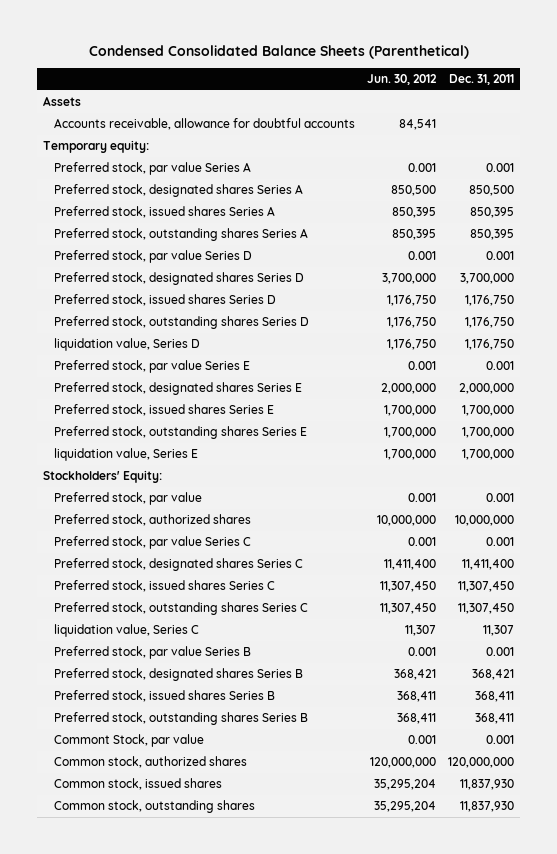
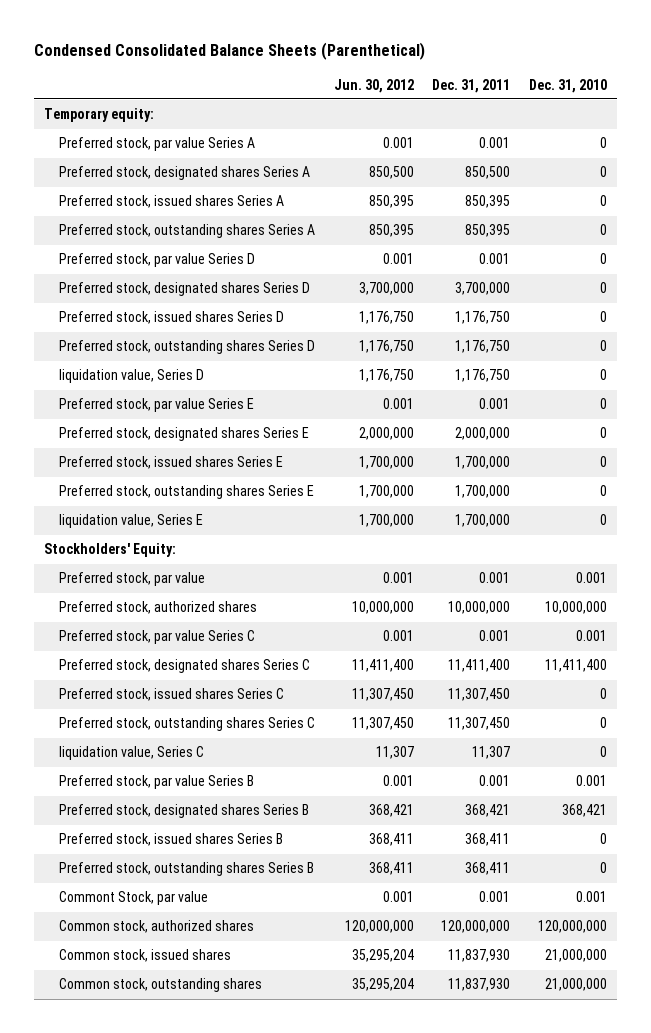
- | Jun. 30, 2012 | Dec. 31, 2011
+ | Jun. 30, 2012 | Dec. 31, 2011 | Dec. 31, 2010
- Assets
- Accounts receivable, allowance for doubtful accounts | 84,541 |

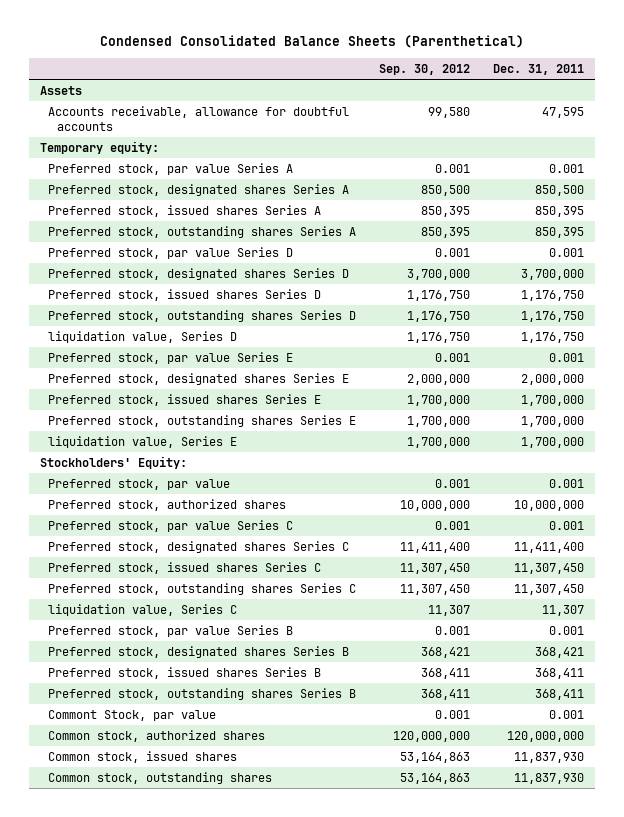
- | Jun. 30, 2012 | Dec. 31, 2011 | Dec. 31, 2010
+ | Sep. 30, 2012 | Dec. 31, 2011
+ Assets
+ Accounts receivable, allowance for doubtful accounts | 99,580 | 47,595

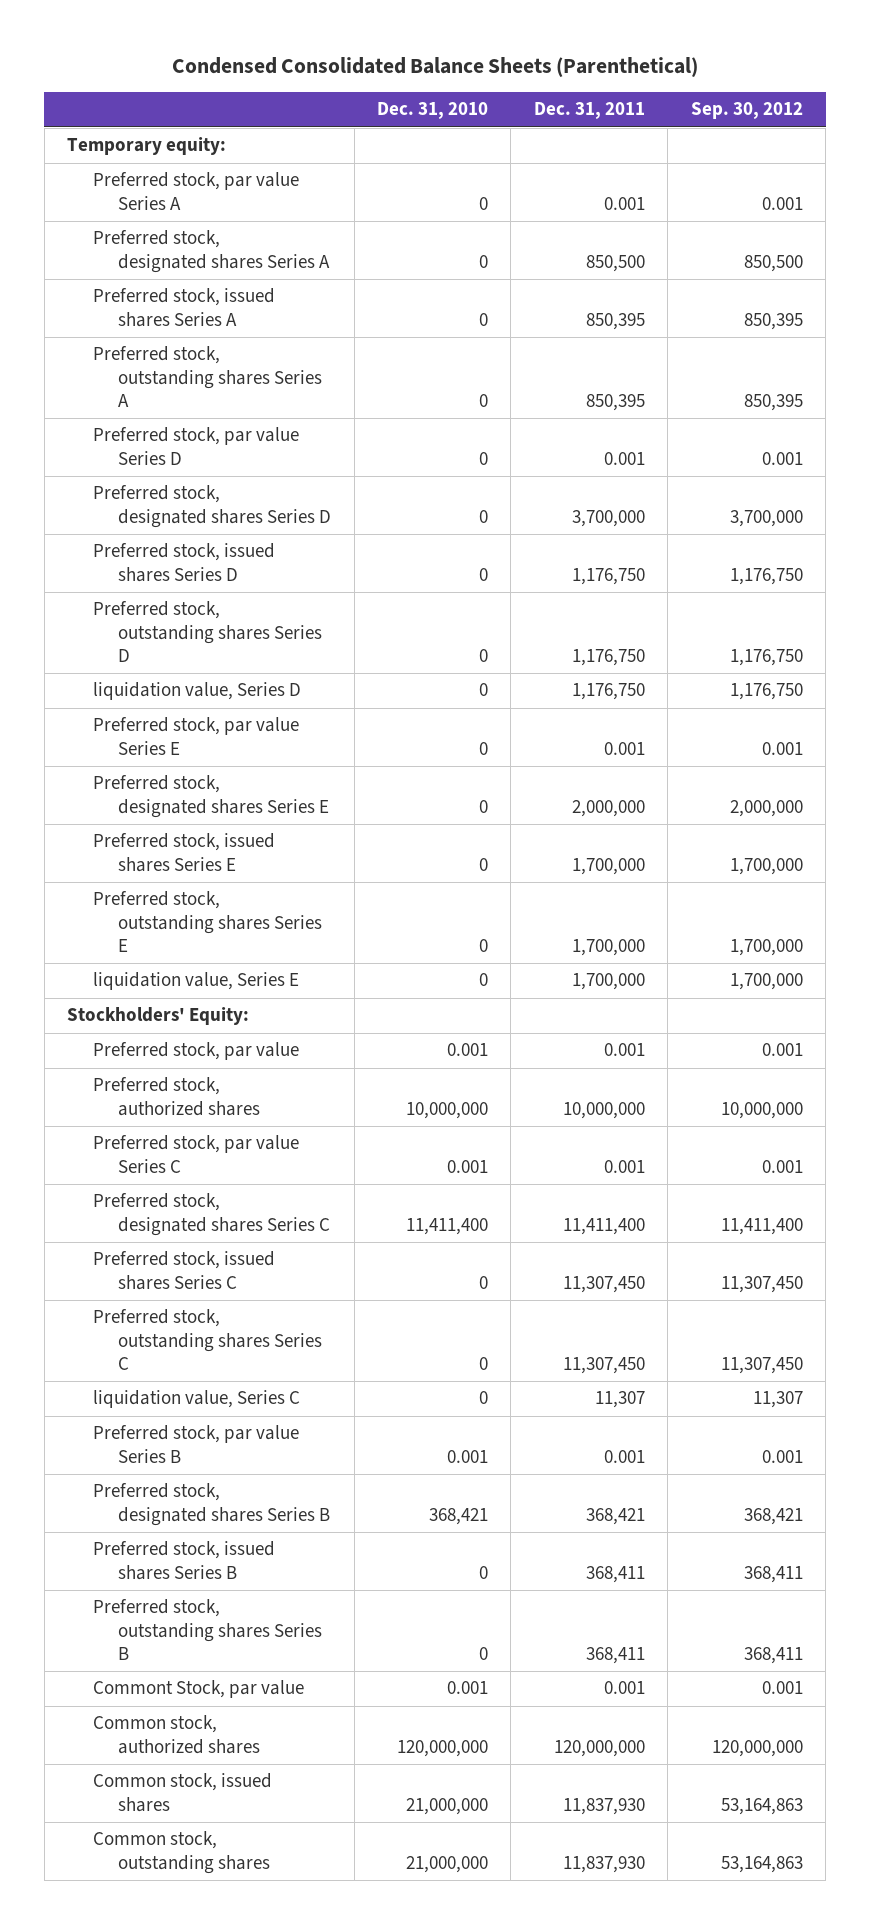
- | Sep. 30, 2012 | Dec. 31, 2011
+ | Dec. 31, 2010 | Dec. 31, 2011 | Sep. 30, 2012
- Assets
- Accounts receivable, allowance for doubtful accounts | 99,580 | 47,595

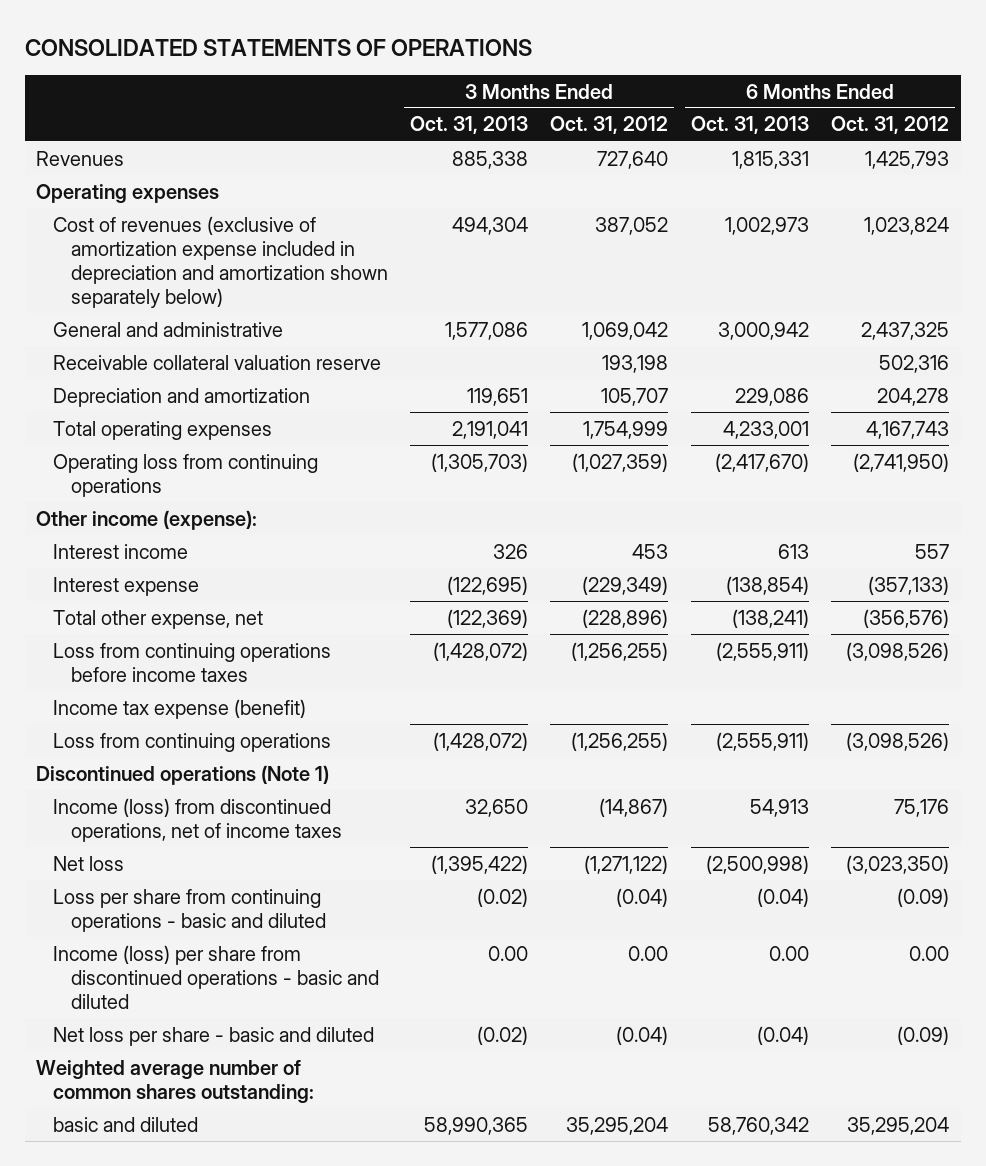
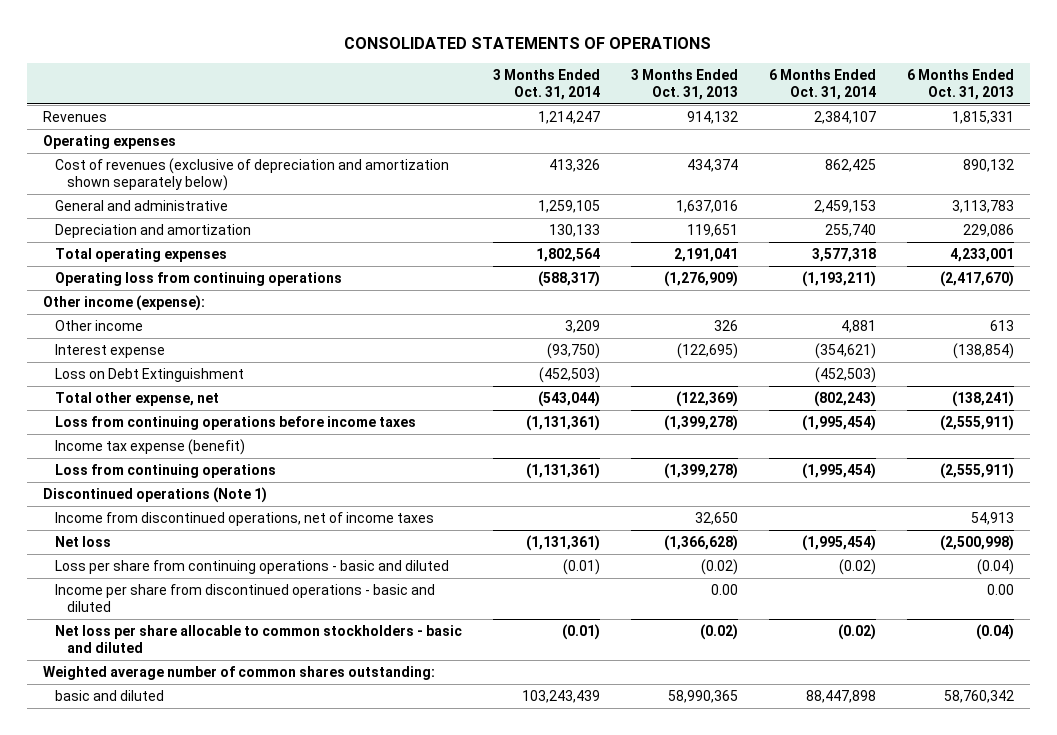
- | 3 Months Ended Oct. 31, 2013 | 3 Months Ended Oct. 31, 2012 | 6 Months Ended Oct. 31, 2013 | 6 Months Ended Oct. 31, 2012
+ | 3 Months Ended Oct. 31, 2014 | 3 Months Ended Oct. 31, 2013 | 6 Months Ended Oct. 31, 2014 | 6 Months Ended Oct. 31, 2013
- Revenues | 885,338 | 727,640 | 1,815,331 | 1,425,793
+ Revenues | 1,214,247 | 914,132 | 2,384,107 | 1,815,331
- Cost of revenues (exclusive of amortization expense included in depreciation and amortization shown separately below) | 494,304 | 387,052 | 1,002,973 | 1,023,824
- General and administrative | 1,577,086 | 1,069,042 | 3,000,942 | 2,437,325
- Receivable collateral valuation reserve | | 193,198 | | 502,316
+ Cost of revenues (exclusive of depreciation and amortization shown separately below) | 413,326 | 434,374 | 862,425 | 890,132
+ General and administrative | 1,259,105 | 1,637,016 | 2,459,153 | 3,113,783
- Operating loss from continuing operations | (1,305,703) | (1,027,359) | (2,417,670) | (2,741,950)
+ Operating loss from continuing operations | (588,317) | (1,276,909) | (1,193,211) | (2,417,670)
- Interest income | 326 | 453 | 613 | 557
+ Other income | 3,209 | 326 | 4,881 | 613
+ Loss on Debt Extinguishment | (452,503) | | (452,503) |
- Loss from continuing operations before income taxes | (1,428,072) | (1,256,255) | (2,555,911) | (3,098,526)
+ Loss from continuing operations before income taxes | (1,131,361) | (1,399,278) | (1,995,454) | (2,555,911)
- Loss from continuing operations | (1,428,072) | (1,256,255) | (2,555,911) | (3,098,526)
+ Loss from continuing operations | (1,131,361) | (1,399,278) | (1,995,454) | (2,555,911)
- Income (loss) from discontinued operations, net of income taxes | 32,650 | (14,867) | 54,913 | 75,176
- Net loss | (1,395,422) | (1,271,122) | (2,500,998) | (3,023,350)
+ Income from discontinued operations, net of income taxes | | 32,650 | | 54,913
+ Net loss | (1,131,361) | (1,366,628) | (1,995,454) | (2,500,998)
- Income (loss) per share from discontinued operations - basic and diluted | 0.00 | 0.00 | 0.00 | 0.00
- Net loss per share - basic and diluted | (0.02) | (0.04) | (0.04) | (0.09)
+ Income per share from discontinued operations - basic and diluted | | 0.00 | | 0.00
+ Net loss per share allocable to common stockholders - basic and diluted | (0.01) | (0.02) | (0.02) | (0.04)

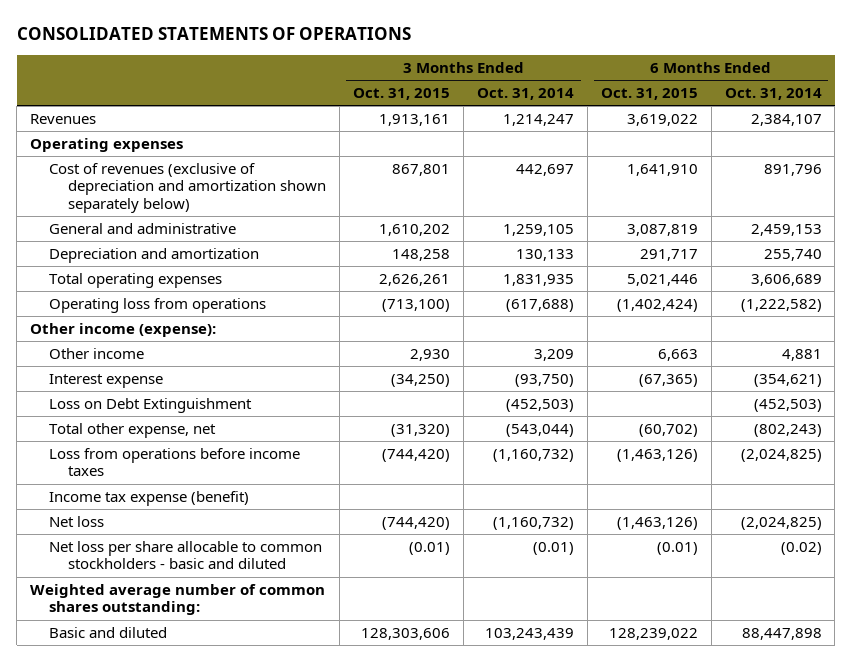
- | 3 Months Ended Oct. 31, 2014 | 3 Months Ended Oct. 31, 2013 | 6 Months Ended Oct. 31, 2014 | 6 Months Ended Oct. 31, 2013
+ | 3 Months Ended Oct. 31, 2015 | 3 Months Ended Oct. 31, 2014 | 6 Months Ended Oct. 31, 2015 | 6 Months Ended Oct. 31, 2014
- Cost of revenues (exclusive of depreciation and amortization shown separately below) | 413,326 | 434,374 | 862,425 | 890,132
+ Cost of revenues (exclusive of depreciation and amortization shown separately below) | 867,801 | 442,697 | 1,641,910 | 891,796
- Total operating expenses | 1,802,564 | 2,191,041 | 3,577,318 | 4,233,001
- Operating loss from continuing operations | (588,317) | (1,276,909) | (1,193,211) | (2,417,670)
+ Total operating expenses | 2,626,261 | 1,831,935 | 5,021,446 | 3,606,689
+ Operating loss from operations | (713,100) | (617,688) | (1,402,424) | (1,222,582)
- Loss from continuing operations before income taxes | (1,131,361) | (1,399,278) | (1,995,454) | (2,555,911)
+ Loss from operations before income taxes | (744,420) | (1,160,732) | (1,463,126) | (2,024,825)
- Loss from continuing operations | (1,131,361) | (1,399,278) | (1,995,454) | (2,555,911)
- Discontinued operations (Note 1)
- Income from discontinued operations, net of income taxes | | 32,650 | | 54,913
- Net loss | (1,131,361) | (1,366,628) | (1,995,454) | (2,500,998)
- Loss per share from continuing operations - basic and diluted | (0.01) | (0.02) | (0.02) | (0.04)
- Income per share from discontinued operations - basic and diluted | | 0.00 | | 0.00
+ Net loss | (744,420) | (1,160,732) | (1,463,126) | (2,024,825)
- basic and diluted | 103,243,439 | 58,990,365 | 88,447,898 | 58,760,342
+ Basic and diluted | 128,303,606 | 103,243,439 | 128,239,022 | 88,447,898

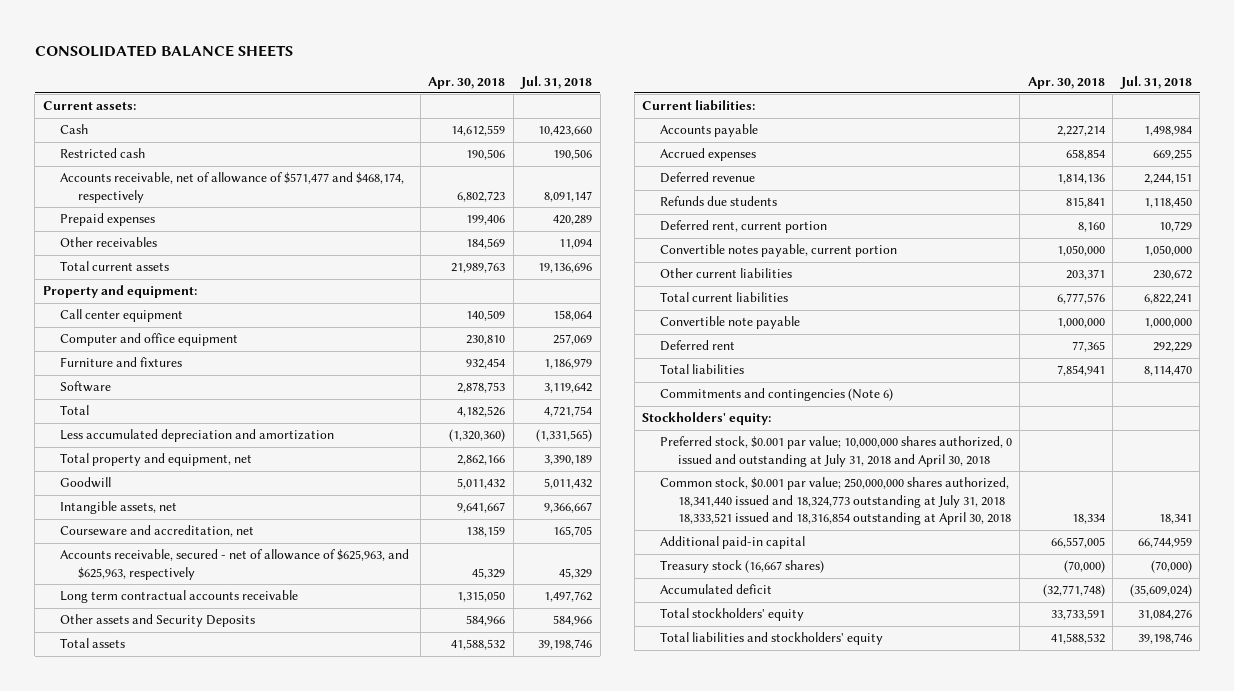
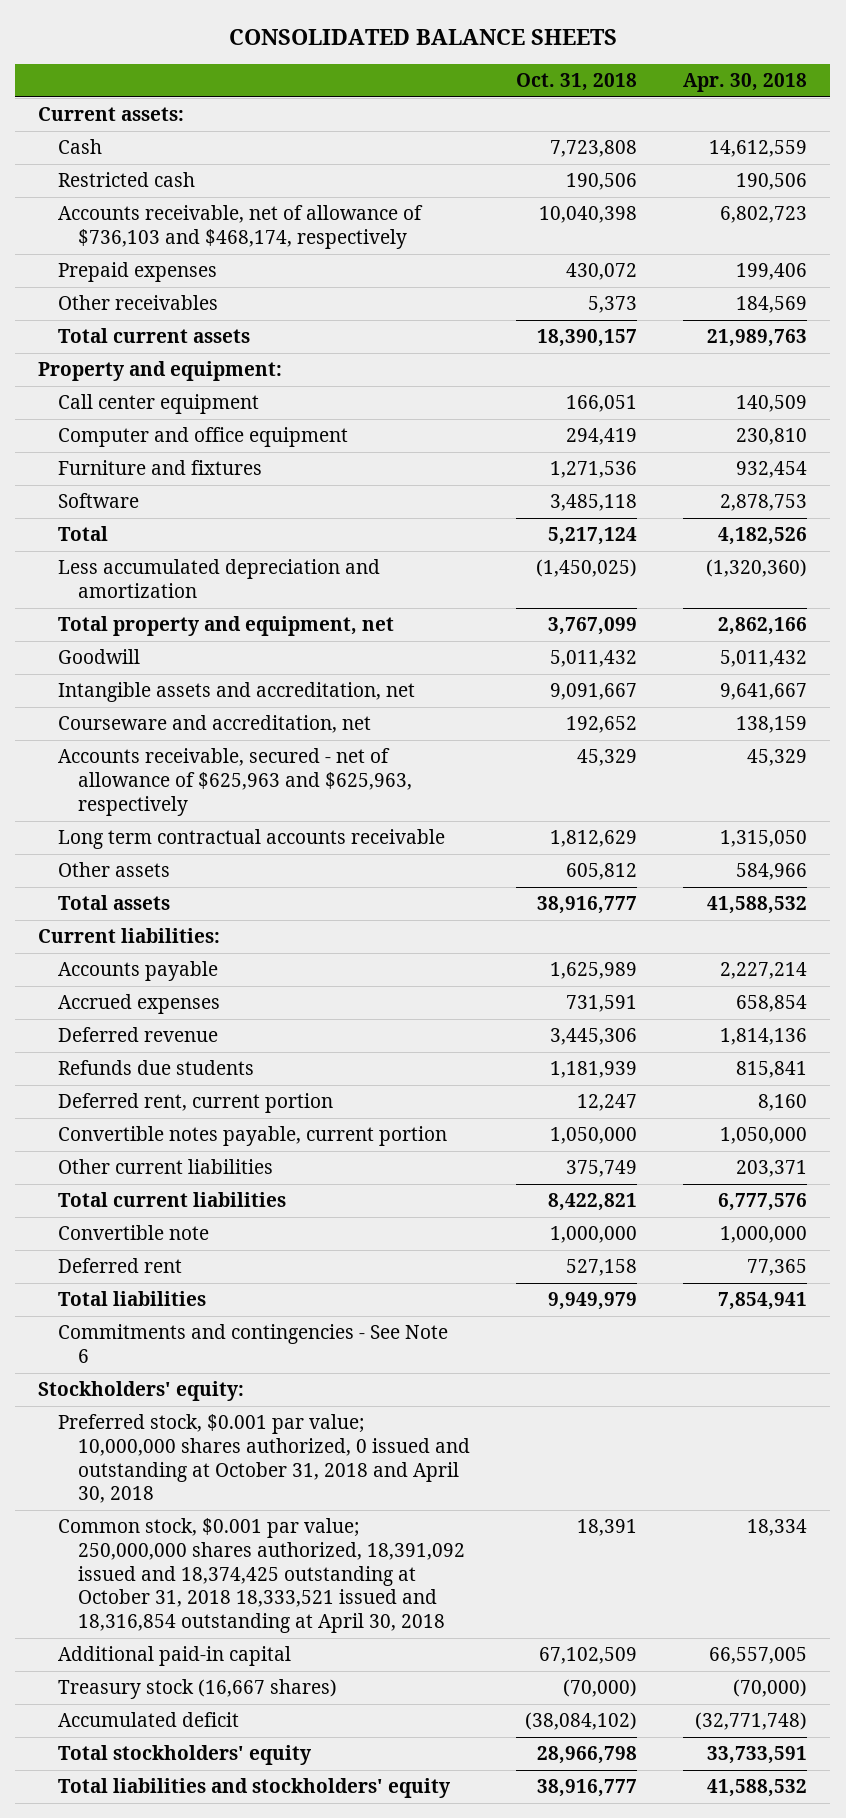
- | Apr. 30, 2018 | Jul. 31, 2018
+ | Oct. 31, 2018 | Apr. 30, 2018
- Accounts receivable, net of allowance of $571,477 and $468,174, respectively | 6,802,723 | 8,091,147
+ Accounts receivable, net of allowance of $736,103 and $468,174, respectively | 10,040,398 | 6,802,723
- Intangible assets, net | 9,641,667 | 9,366,667
+ Intangible assets and accreditation, net | 9,091,667 | 9,641,667
- Accounts receivable, secured - net of allowance of $625,963, and $625,963, respectively | 45,329 | 45,329
+ Accounts receivable, secured - net of allowance of $625,963 and $625,963, respectively | 45,329 | 45,329
- Other assets and Security Deposits | 584,966 | 584,966
+ Other assets | 605,812 | 584,966
- Convertible note payable | 1,000,000 | 1,000,000
+ Convertible note | 1,000,000 | 1,000,000
- Commitments and contingencies (Note 6)
+ Commitments and contingencies - See Note 6
- Preferred stock, $0.001 par value; 10,000,000 shares authorized, 0 issued and outstanding at July 31, 2018 and April 30, 2018
- Common stock, $0.001 par value; 250,000,000 shares authorized, 18,341,440 issued and 18,324,773 outstanding at July 31, 2018 18,333,521 issued and 18,316,854 outstanding at April 30, 2018 | 18,334 | 18,341
+ Preferred stock, $0.001 par value; 10,000,000 shares authorized, 0 issued and outstanding at October 31, 2018 and April 30, 2018
+ Common stock, $0.001 par value; 250,000,000 shares authorized, 18,391,092 issued and 18,374,425 outstanding at October 31, 2018 18,333,521 issued and 18,316,854 outstanding at April 30, 2018 | 18,391 | 18,334

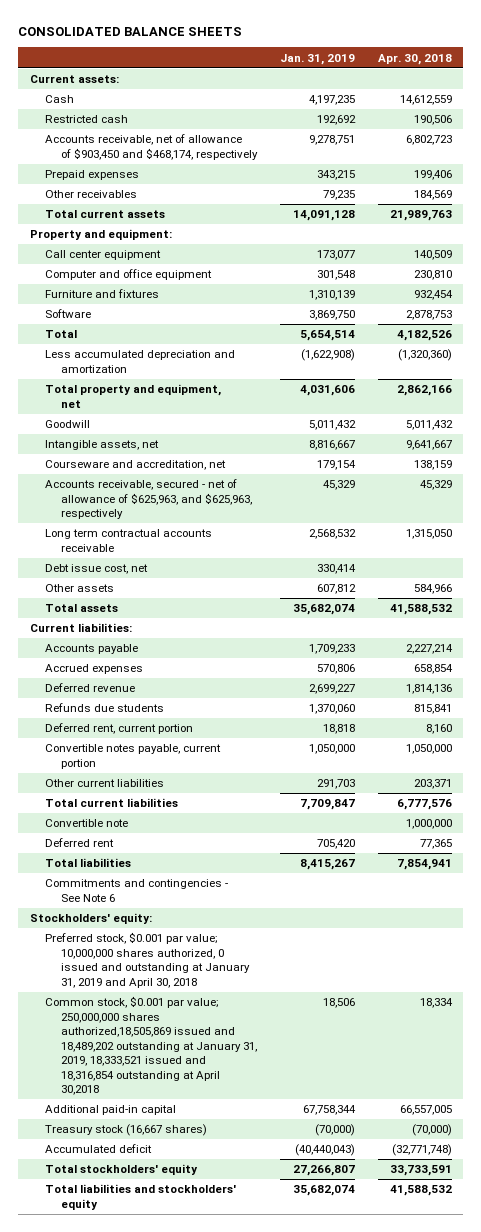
- | Oct. 31, 2018 | Apr. 30, 2018
+ | Jan. 31, 2019 | Apr. 30, 2018
- Accounts receivable, net of allowance of $736,103 and $468,174, respectively | 10,040,398 | 6,802,723
+ Accounts receivable, net of allowance of $903,450 and $468,174, respectively | 9,278,751 | 6,802,723
- Intangible assets and accreditation, net | 9,091,667 | 9,641,667
+ Intangible assets, net | 8,816,667 | 9,641,667
- Accounts receivable, secured - net of allowance of $625,963 and $625,963, respectively | 45,329 | 45,329
+ Accounts receivable, secured - net of allowance of $625,963, and $625,963, respectively | 45,329 | 45,329
+ Debt issue cost, net | 330,414 |
- Preferred stock, $0.001 par value; 10,000,000 shares authorized, 0 issued and outstanding at October 31, 2018 and April 30, 2018
- Common stock, $0.001 par value; 250,000,000 shares authorized, 18,391,092 issued and 18,374,425 outstanding at October 31, 2018 18,333,521 issued and 18,316,854 outstanding at April 30, 2018 | 18,391 | 18,334
+ Preferred stock, $0.001 par value; 10,000,000 shares authorized, 0 issued and outstanding at January 31, 2019 and April 30, 2018
+ Common stock, $0.001 par value; 250,000,000 shares authorized,18,505,869 issued and 18,489,202 outstanding at January 31, 2019, 18,333,521 issued and 18,316,854 outstanding at April 30,2018 | 18,506 | 18,334

